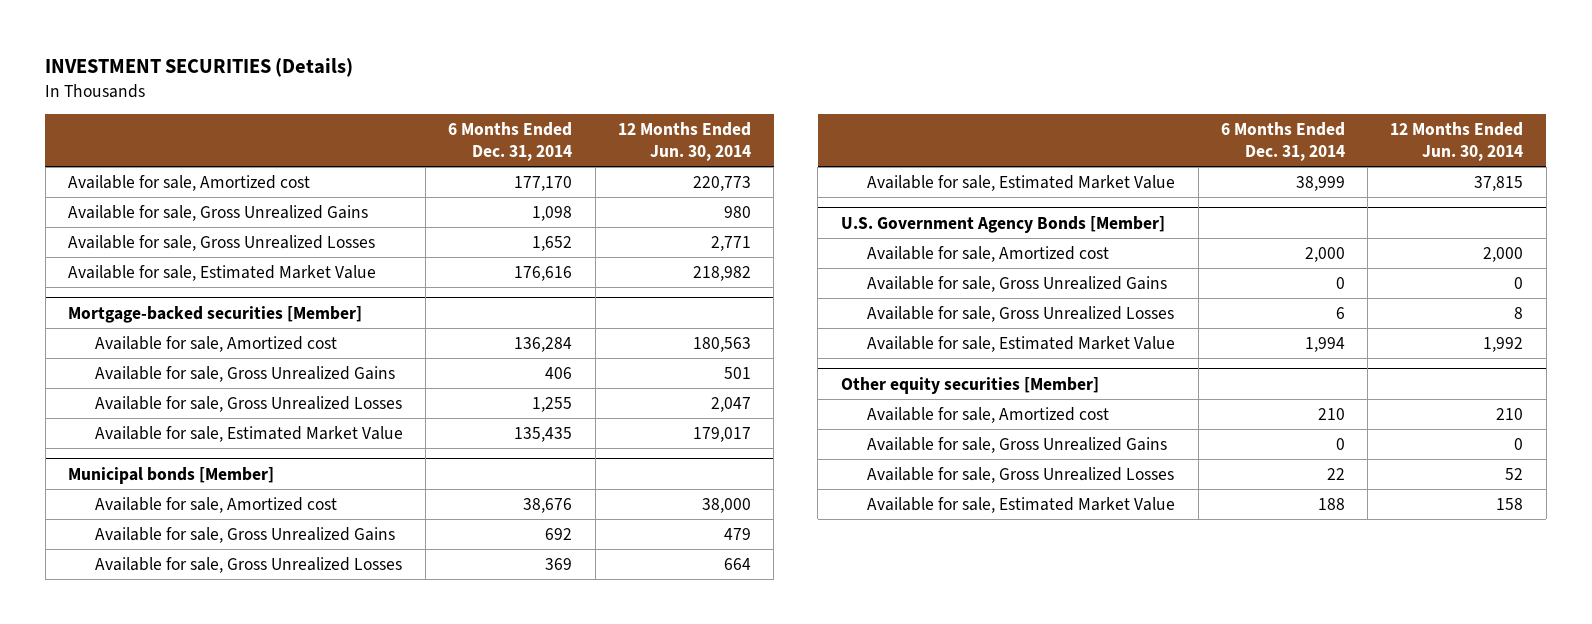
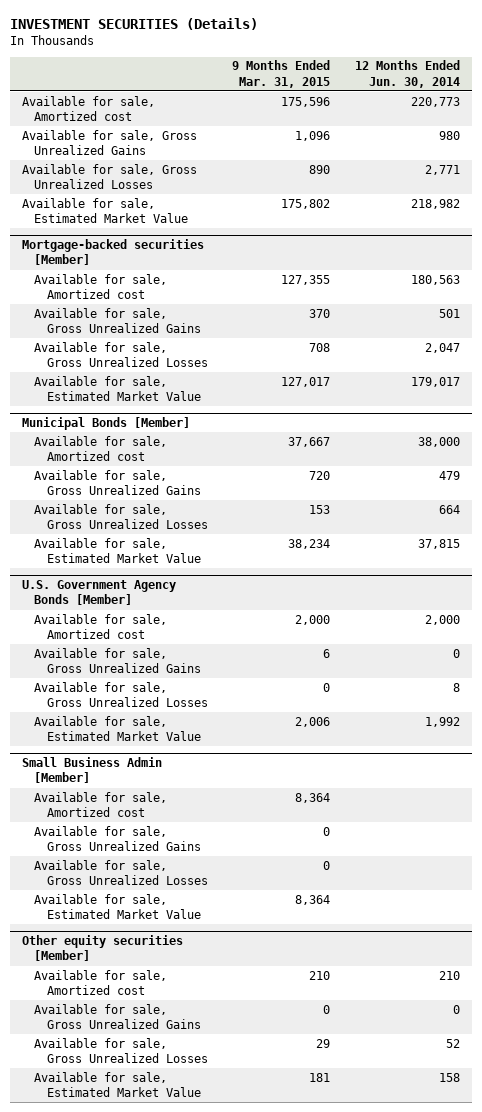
- | 6 Months Ended Dec. 31, 2014 | 12 Months Ended Jun. 30, 2014
+ | 9 Months Ended Mar. 31, 2015 | 12 Months Ended Jun. 30, 2014
- Municipal bonds [Member]
+ Municipal Bonds [Member]
+ Small Business Admin [Member]
+ Available for sale, Amortized cost | 8,364 |
+ Available for sale, Gross Unrealized Gains | 0 |
+ Available for sale, Gross Unrealized Losses | 0 |
+ Available for sale, Estimated Market Value | 8,364 |

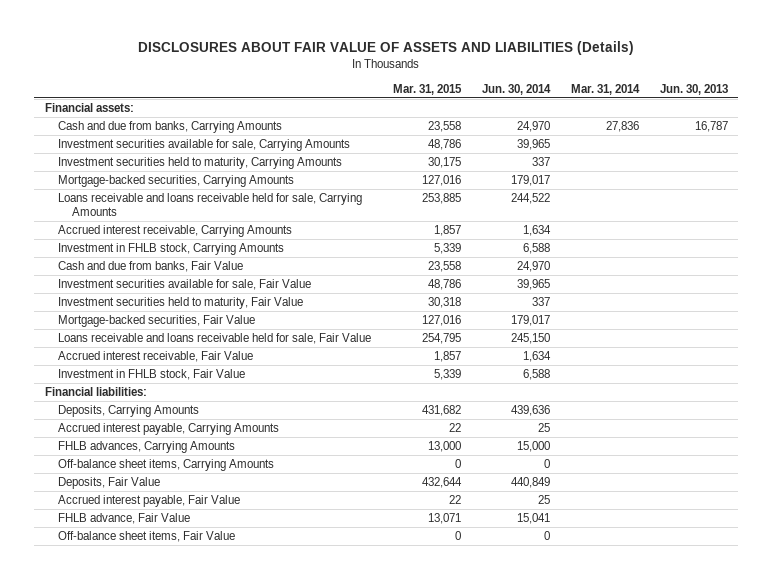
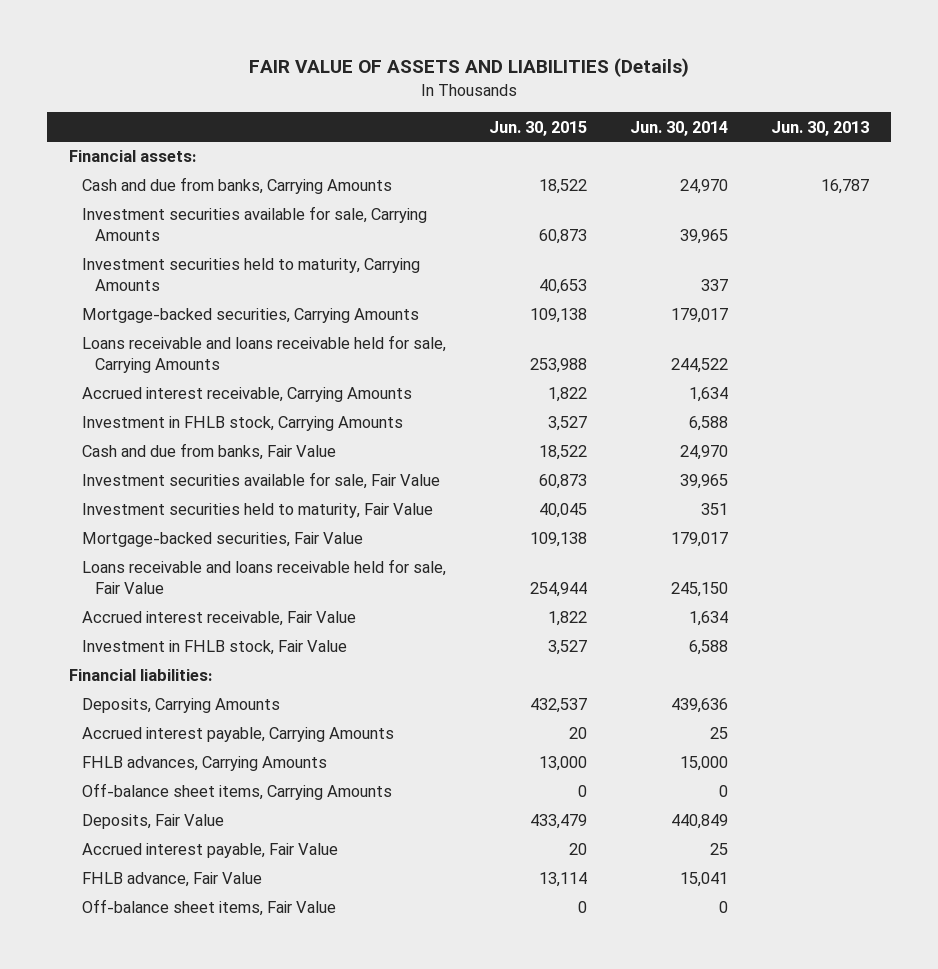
- DISCLOSURES ABOUT FAIR VALUE OF ASSETS AND LIABILITIES (Details)
+ FAIR VALUE OF ASSETS AND LIABILITIES (Details)
- | Mar. 31, 2015 | Jun. 30, 2014 | Mar. 31, 2014 | Jun. 30, 2013
+ | Jun. 30, 2015 | Jun. 30, 2014 | Jun. 30, 2013
- Investment securities held to maturity, Fair Value | 30,318 | 337 | |
+ Investment securities held to maturity, Fair Value | 40,045 | 351 |

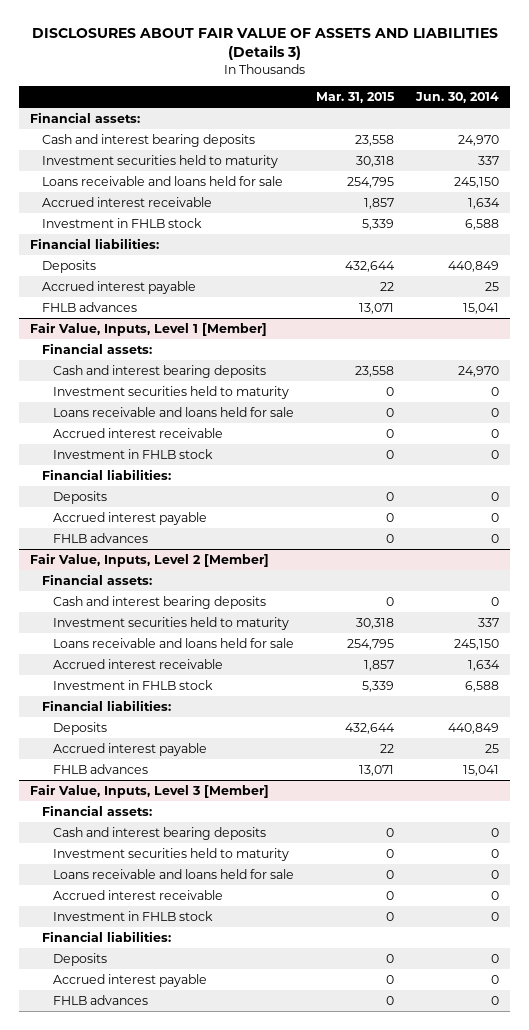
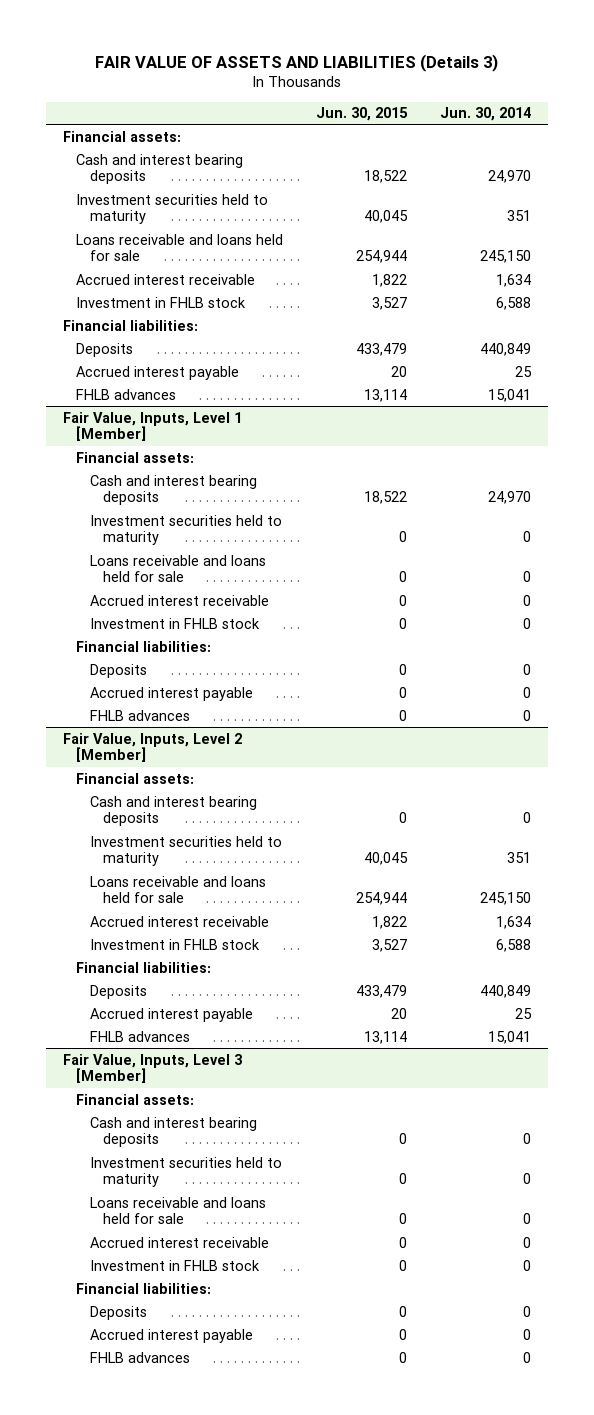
- DISCLOSURES ABOUT FAIR VALUE OF ASSETS AND LIABILITIES (Details 3)
+ FAIR VALUE OF ASSETS AND LIABILITIES (Details 3)
- | Mar. 31, 2015 | Jun. 30, 2014
+ | Jun. 30, 2015 | Jun. 30, 2014
- Investment securities held to maturity | 30,318 | 337
+ Investment securities held to maturity | 40,045 | 351
@ Fair Value, Inputs, Level 2 [Member]
- Investment securities held to maturity | 30,318 | 337
+ Investment securities held to maturity | 40,045 | 351

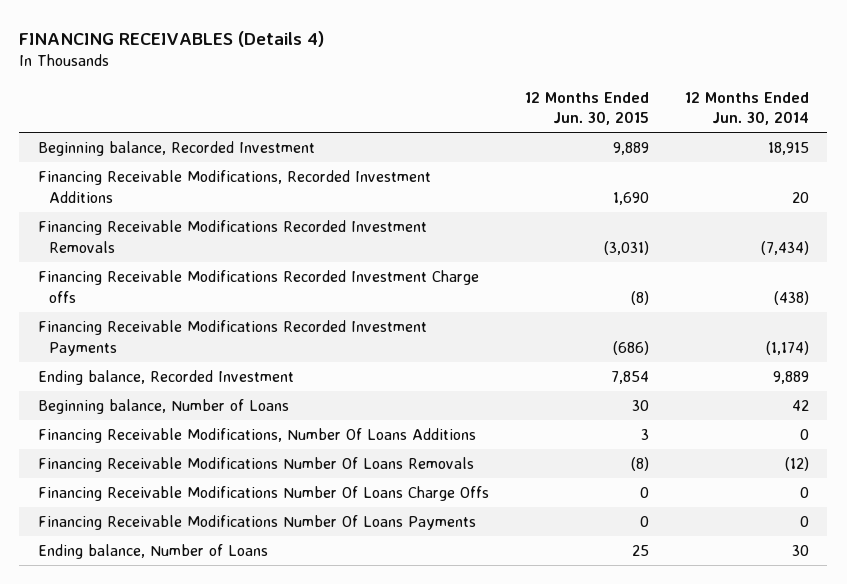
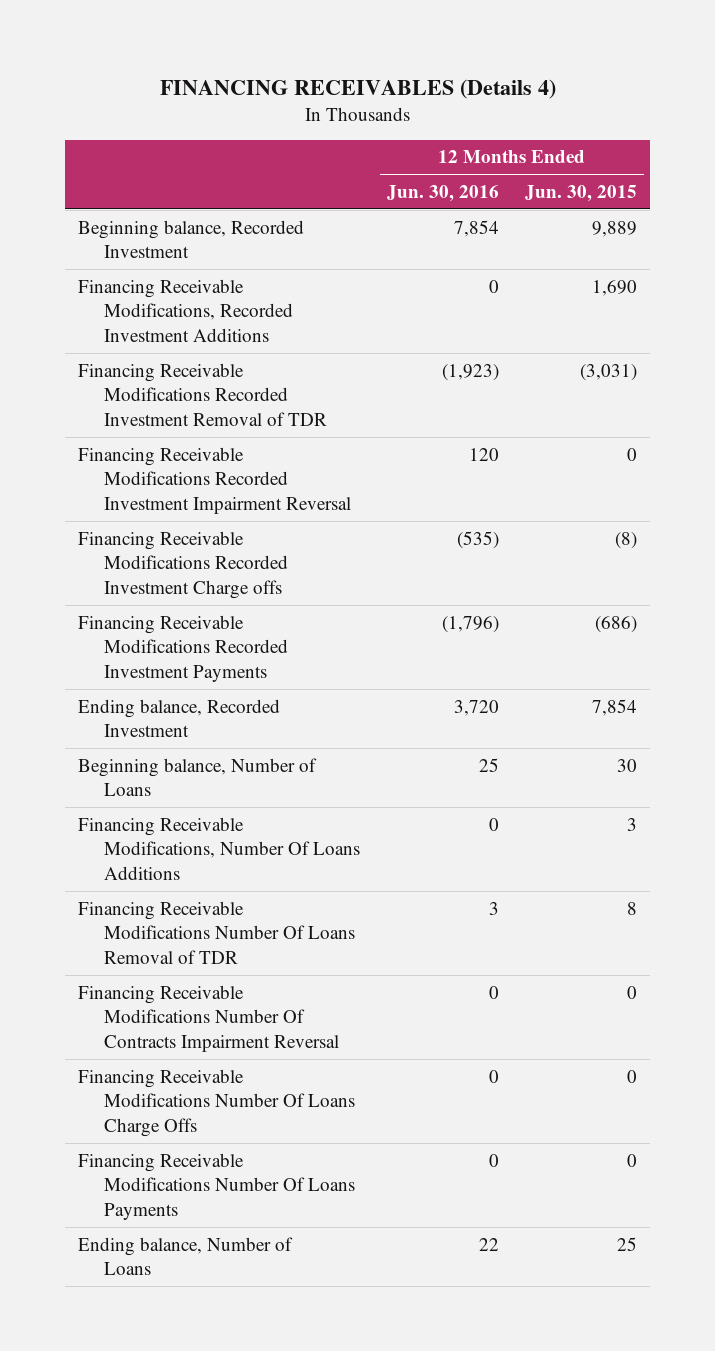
- | 12 Months Ended Jun. 30, 2015 | 12 Months Ended Jun. 30, 2014
+ | 12 Months Ended Jun. 30, 2016 | 12 Months Ended Jun. 30, 2015
- Financing Receivable Modifications Recorded Investment Removals | (3,031) | (7,434)
+ Financing Receivable Modifications Recorded Investment Removal of TDR | (1,923) | (3,031)
+ Financing Receivable Modifications Recorded Investment Impairment Reversal | 120 | 0
- Financing Receivable Modifications Number Of Loans Removals | (8) | (12)
+ Financing Receivable Modifications Number Of Loans Removal of TDR | 3 | 8
+ Financing Receivable Modifications Number Of Contracts Impairment Reversal | 0 | 0

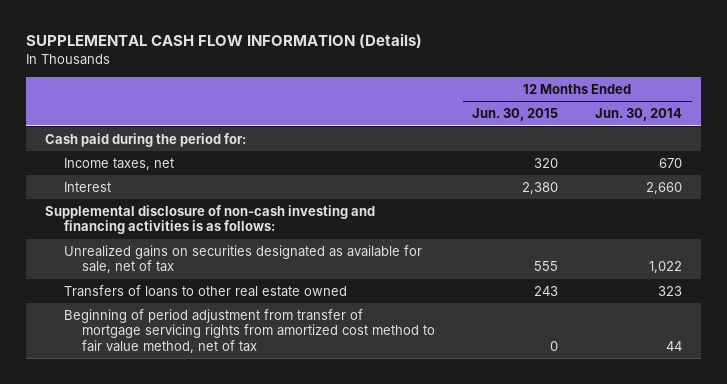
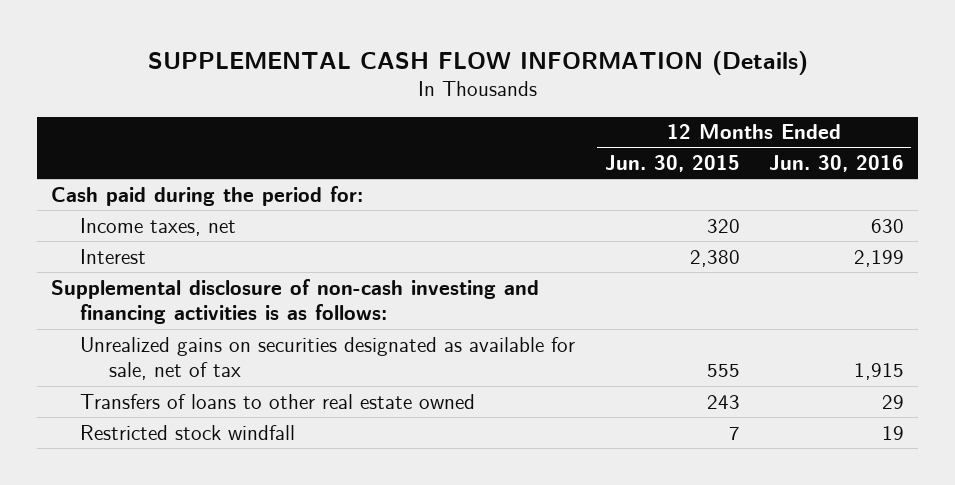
- | 12 Months Ended Jun. 30, 2015 | 12 Months Ended Jun. 30, 2014
+ | 12 Months Ended Jun. 30, 2015 | 12 Months Ended Jun. 30, 2016
- Beginning of period adjustment from transfer of mortgage servicing rights from amortized cost method to fair value method, net of tax | 0 | 44
+ Restricted stock windfall | 7 | 19

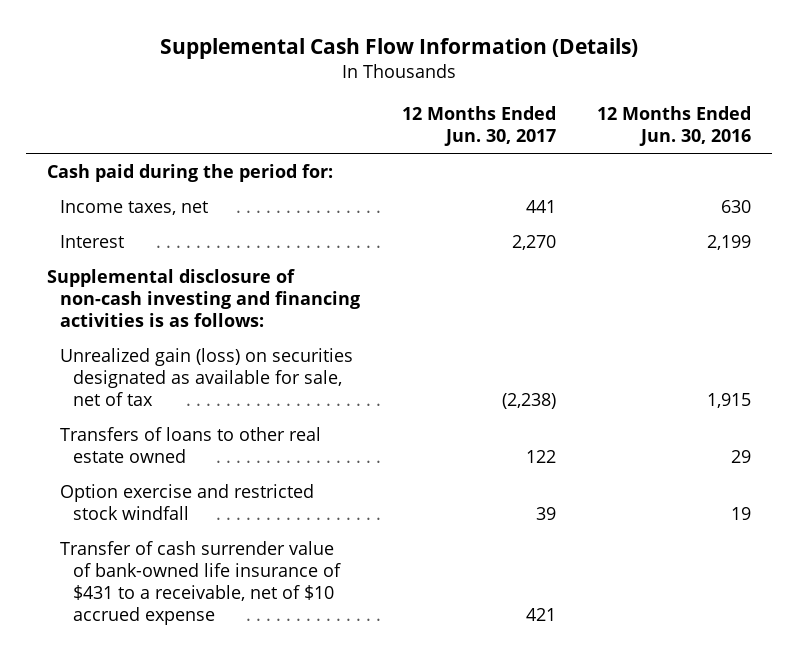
- SUPPLEMENTAL CASH FLOW INFORMATION (Details)
+ Supplemental Cash Flow Information (Details)
- | 12 Months Ended Jun. 30, 2015 | 12 Months Ended Jun. 30, 2016
+ | 12 Months Ended Jun. 30, 2017 | 12 Months Ended Jun. 30, 2016
- Unrealized gains on securities designated as available for sale, net of tax | 555 | 1,915
+ Unrealized gain (loss) on securities designated as available for sale, net of tax | (2,238) | 1,915
- Restricted stock windfall | 7 | 19
+ Option exercise and restricted stock windfall | 39 | 19
+ Transfer of cash surrender value of bank-owned life insurance of $431 to a receivable, net of $10 accrued expense | 421 |

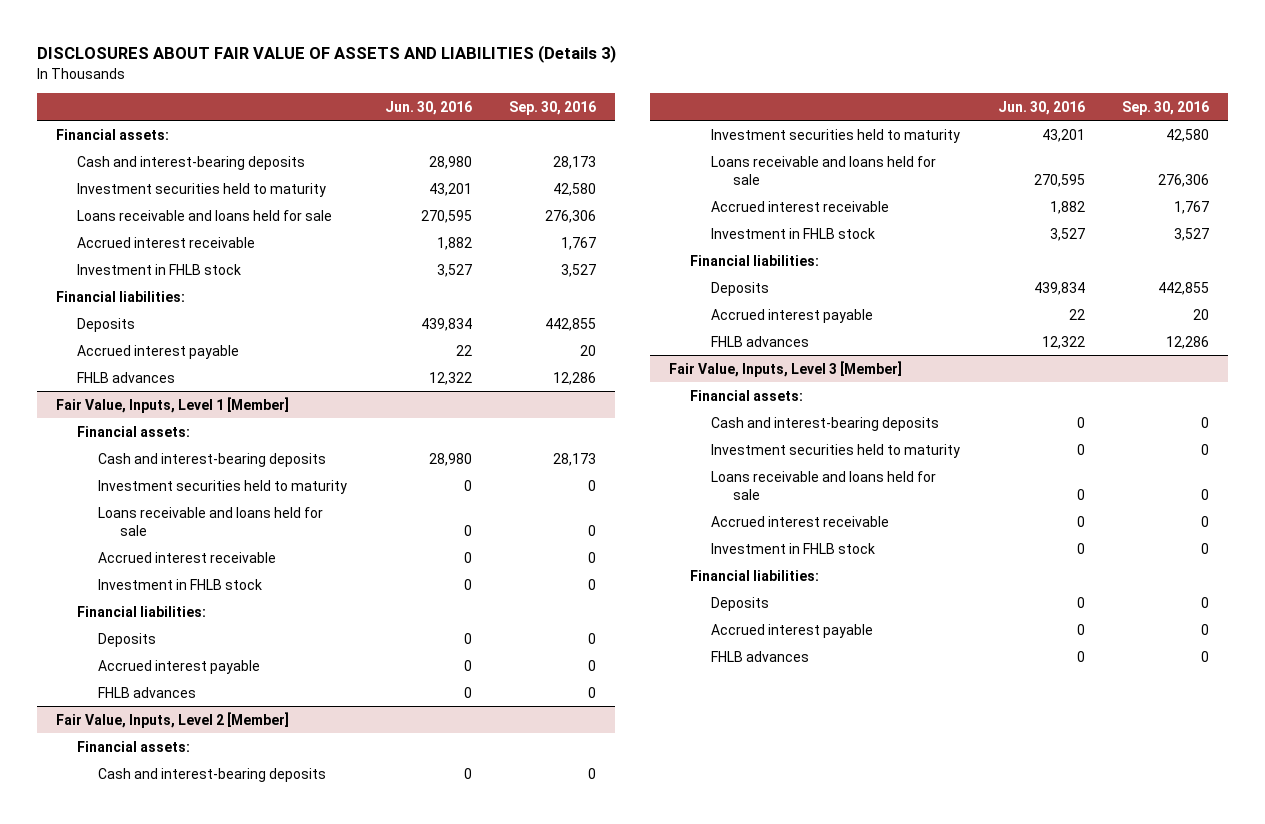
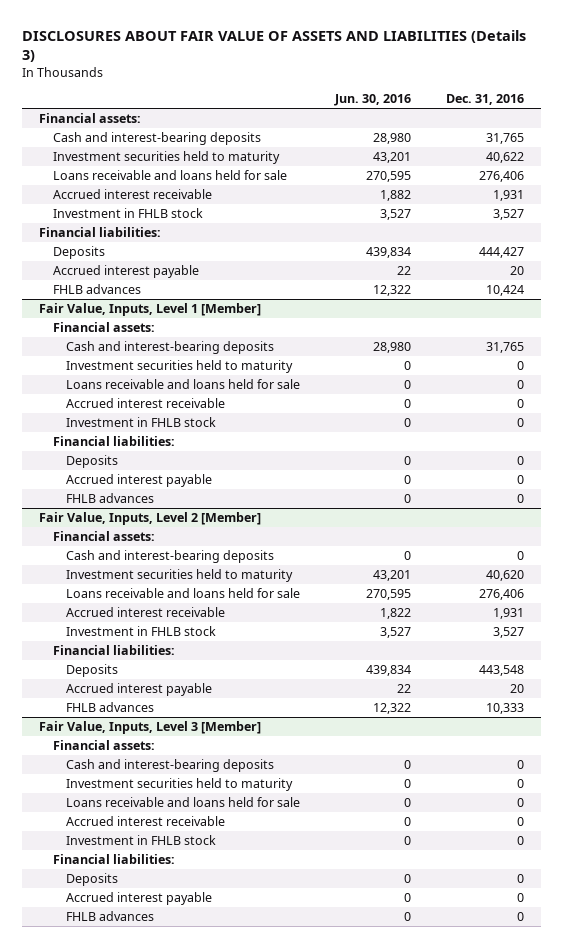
- | Jun. 30, 2016 | Sep. 30, 2016
+ | Jun. 30, 2016 | Dec. 31, 2016
@ Fair Value, Inputs, Level 2 [Member]
- Accrued interest receivable | 1,882 | 1,767
+ Accrued interest receivable | 1,822 | 1,931

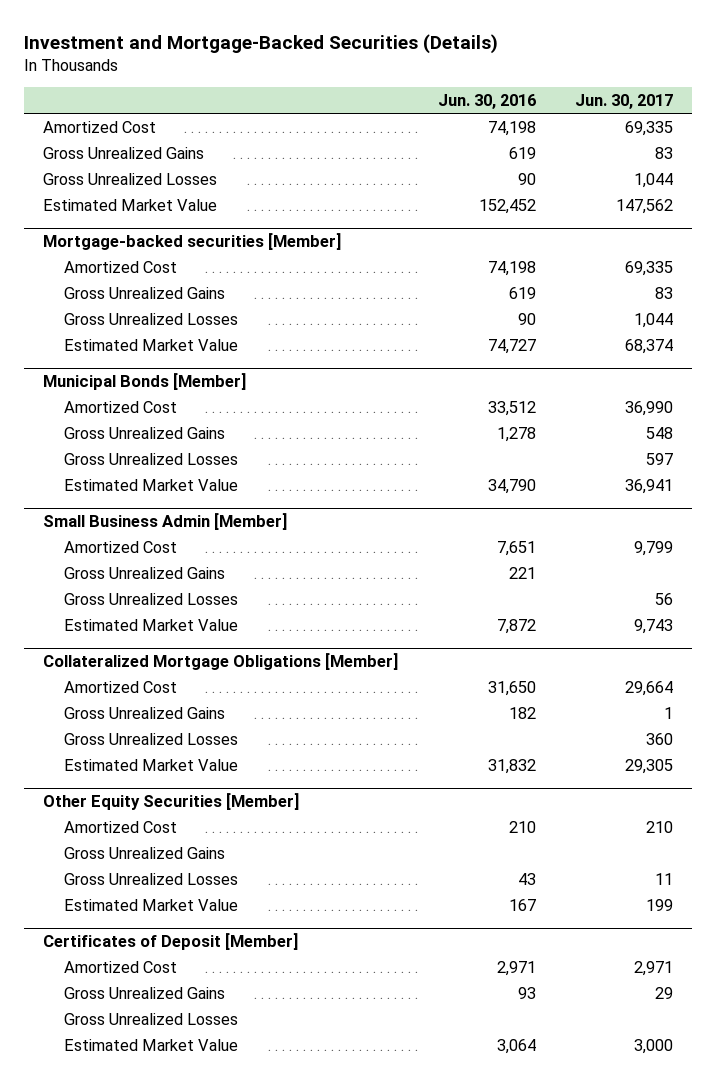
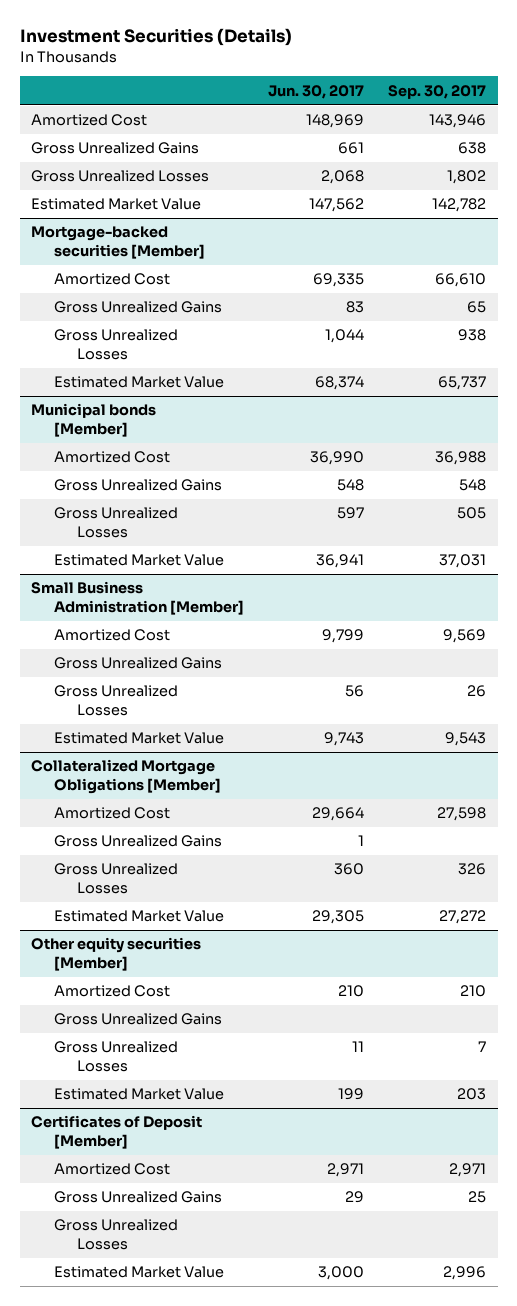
- Investment and Mortgage-Backed Securities (Details)
+ Investment Securities (Details)
- | Jun. 30, 2016 | Jun. 30, 2017
+ | Jun. 30, 2017 | Sep. 30, 2017
- Amortized Cost | 74,198 | 69,335
- Gross Unrealized Gains | 619 | 83
- Gross Unrealized Losses | 90 | 1,044
+ Amortized Cost | 148,969 | 143,946
+ Gross Unrealized Gains | 661 | 638
+ Gross Unrealized Losses | 2,068 | 1,802
- Municipal Bonds [Member]
+ Municipal bonds [Member]
- Small Business Admin [Member]
+ Small Business Administration [Member]
- Other Equity Securities [Member]
+ Other equity securities [Member]

